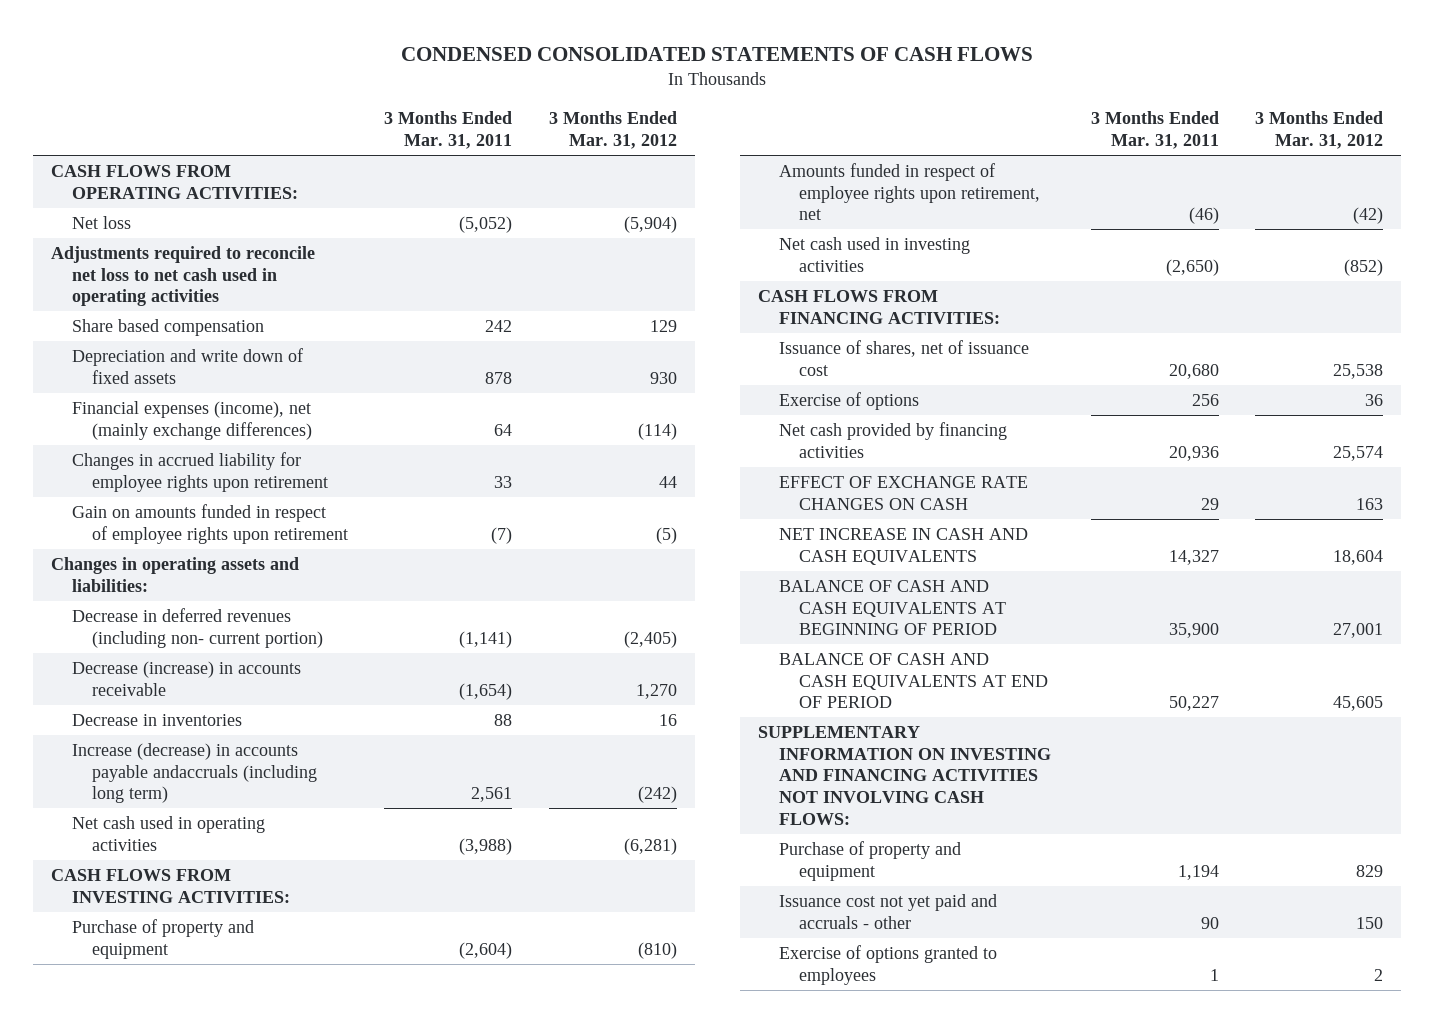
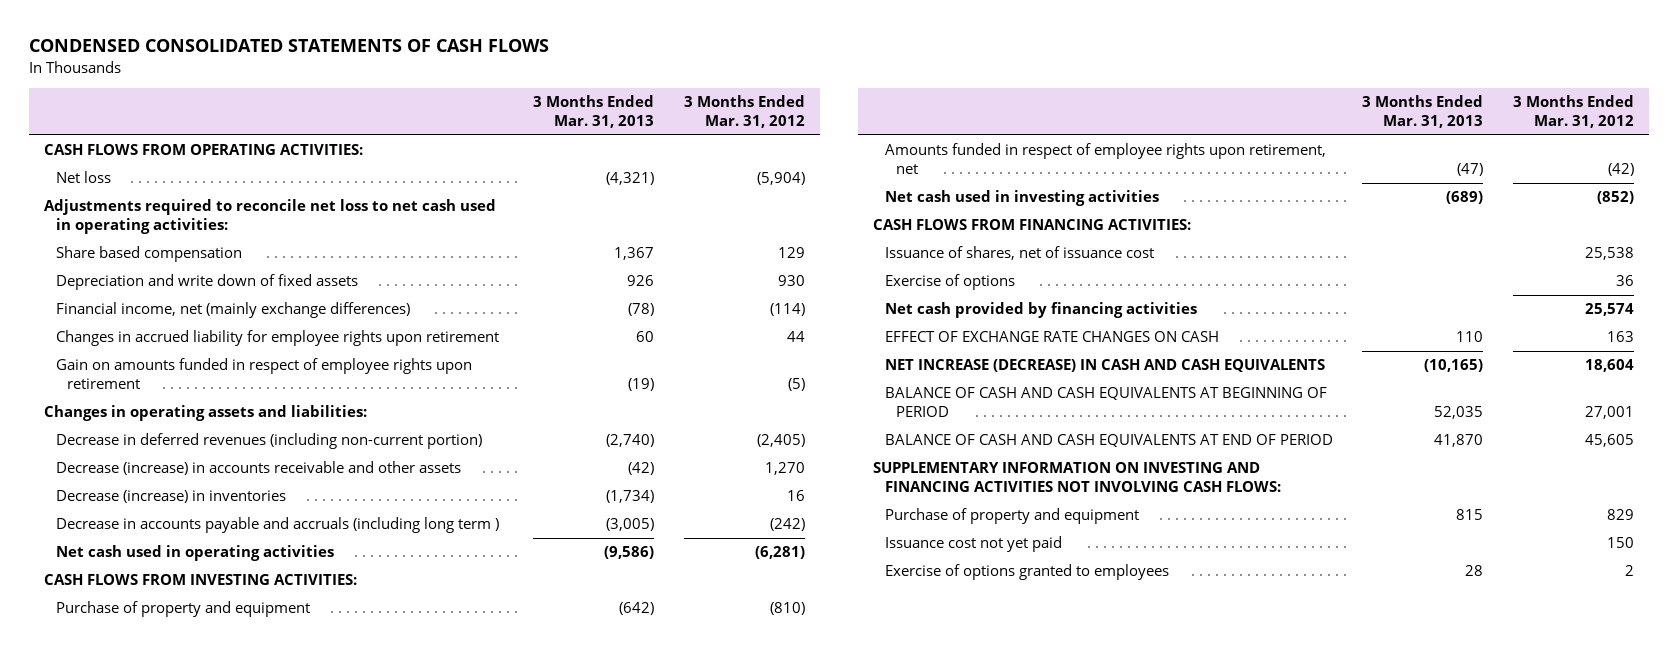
- | 3 Months Ended Mar. 31, 2011 | 3 Months Ended Mar. 31, 2012
+ | 3 Months Ended Mar. 31, 2013 | 3 Months Ended Mar. 31, 2012
- Adjustments required to reconcile net loss to net cash used in operating activities
+ Adjustments required to reconcile net loss to net cash used in operating activities:
- Financial expenses (income), net (mainly exchange differences) | 64 | (114)
+ Financial income, net (mainly exchange differences) | (78) | (114)
- Decrease in deferred revenues (including non- current portion) | (1,141) | (2,405)
- Decrease (increase) in accounts receivable | (1,654) | 1,270
- Decrease in inventories | 88 | 16
- Increase (decrease) in accounts payable andaccruals (including long term) | 2,561 | (242)
+ Decrease in deferred revenues (including non-current portion) | (2,740) | (2,405)
+ Decrease (increase) in accounts receivable and other assets | (42) | 1,270
+ Decrease (increase) in inventories | (1,734) | 16
+ Decrease in accounts payable and accruals (including long term ) | (3,005) | (242)
- NET INCREASE IN CASH AND CASH EQUIVALENTS | 14,327 | 18,604
+ NET INCREASE (DECREASE) IN CASH AND CASH EQUIVALENTS | (10,165) | 18,604
- Issuance cost not yet paid and accruals - other | 90 | 150
+ Issuance cost not yet paid | | 150

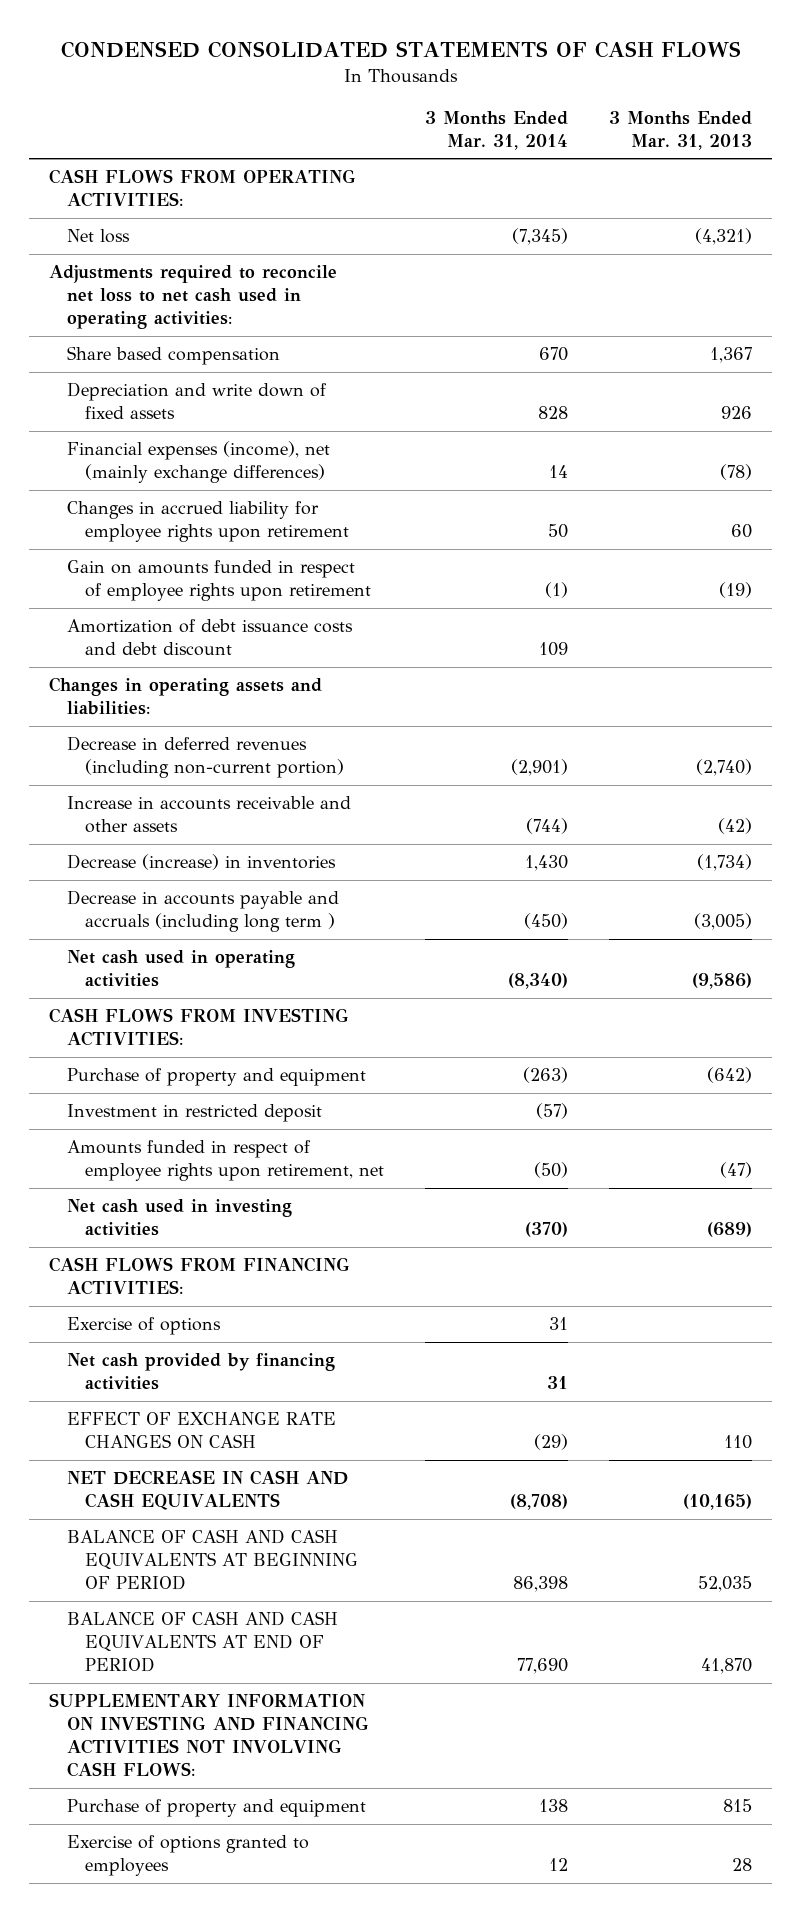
- | 3 Months Ended Mar. 31, 2013 | 3 Months Ended Mar. 31, 2012
+ | 3 Months Ended Mar. 31, 2014 | 3 Months Ended Mar. 31, 2013
- Financial income, net (mainly exchange differences) | (78) | (114)
+ Financial expenses (income), net (mainly exchange differences) | 14 | (78)
+ Amortization of debt issuance costs and debt discount | 109 |
- Decrease (increase) in accounts receivable and other assets | (42) | 1,270
+ Increase in accounts receivable and other assets | (744) | (42)
+ Investment in restricted deposit | (57) |
- Issuance of shares, net of issuance cost | | 25,538
- NET INCREASE (DECREASE) IN CASH AND CASH EQUIVALENTS | (10,165) | 18,604
+ NET DECREASE IN CASH AND CASH EQUIVALENTS | (8,708) | (10,165)
- Issuance cost not yet paid | | 150

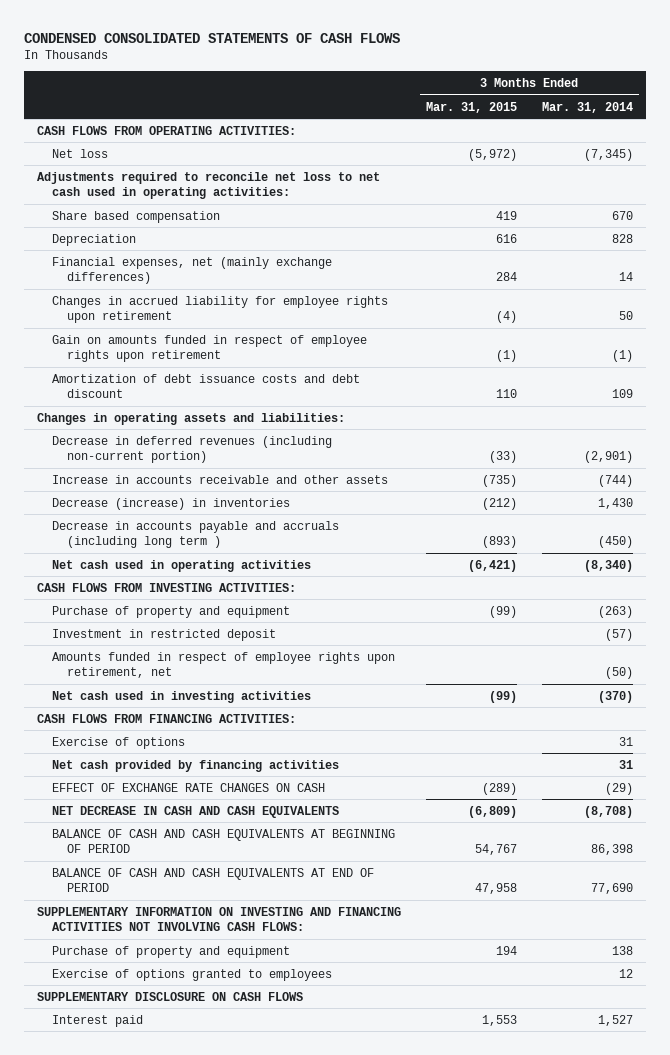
- | 3 Months Ended Mar. 31, 2014 | 3 Months Ended Mar. 31, 2013
+ | 3 Months Ended Mar. 31, 2015 | 3 Months Ended Mar. 31, 2014
- Depreciation and write down of fixed assets | 828 | 926
- Financial expenses (income), net (mainly exchange differences) | 14 | (78)
+ Depreciation | 616 | 828
+ Financial expenses, net (mainly exchange differences) | 284 | 14
+ SUPPLEMENTARY DISCLOSURE ON CASH FLOWS
+ Interest paid | 1,553 | 1,527

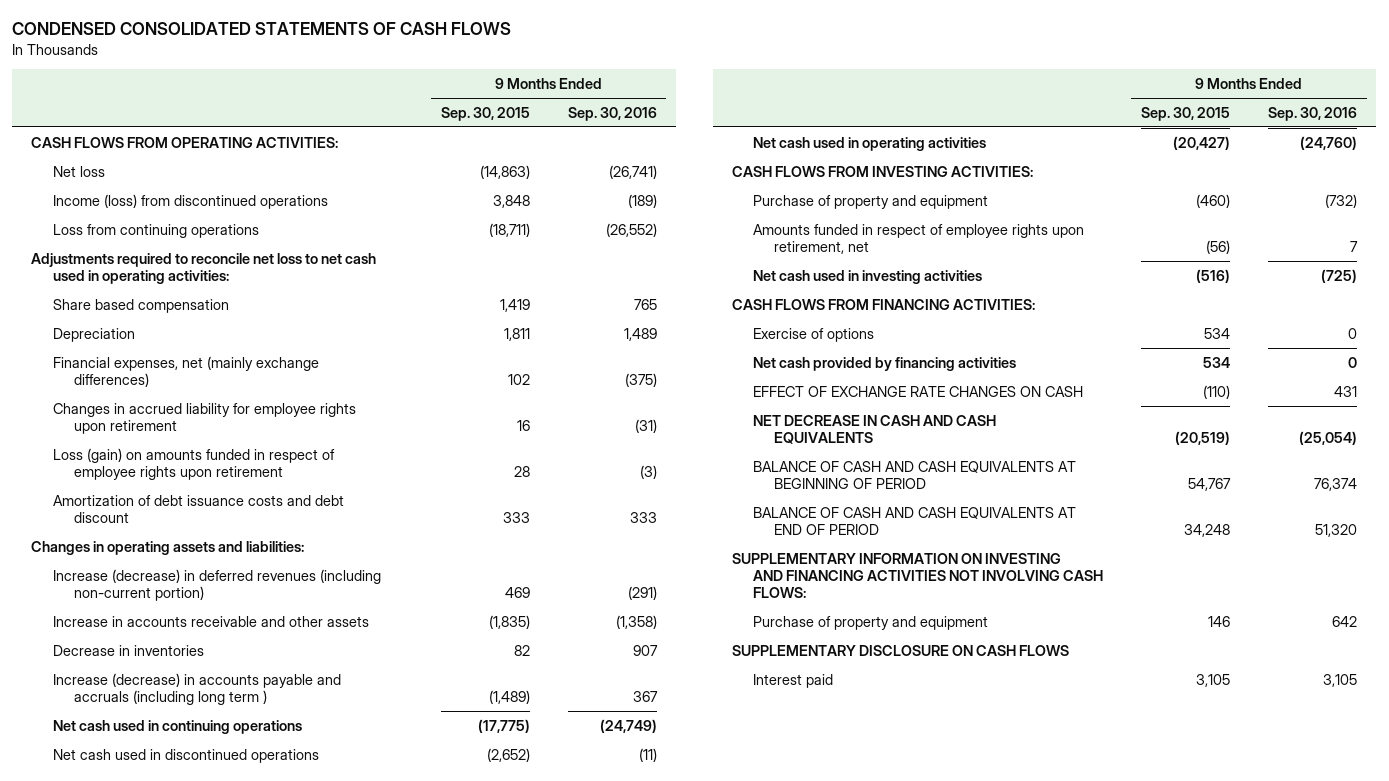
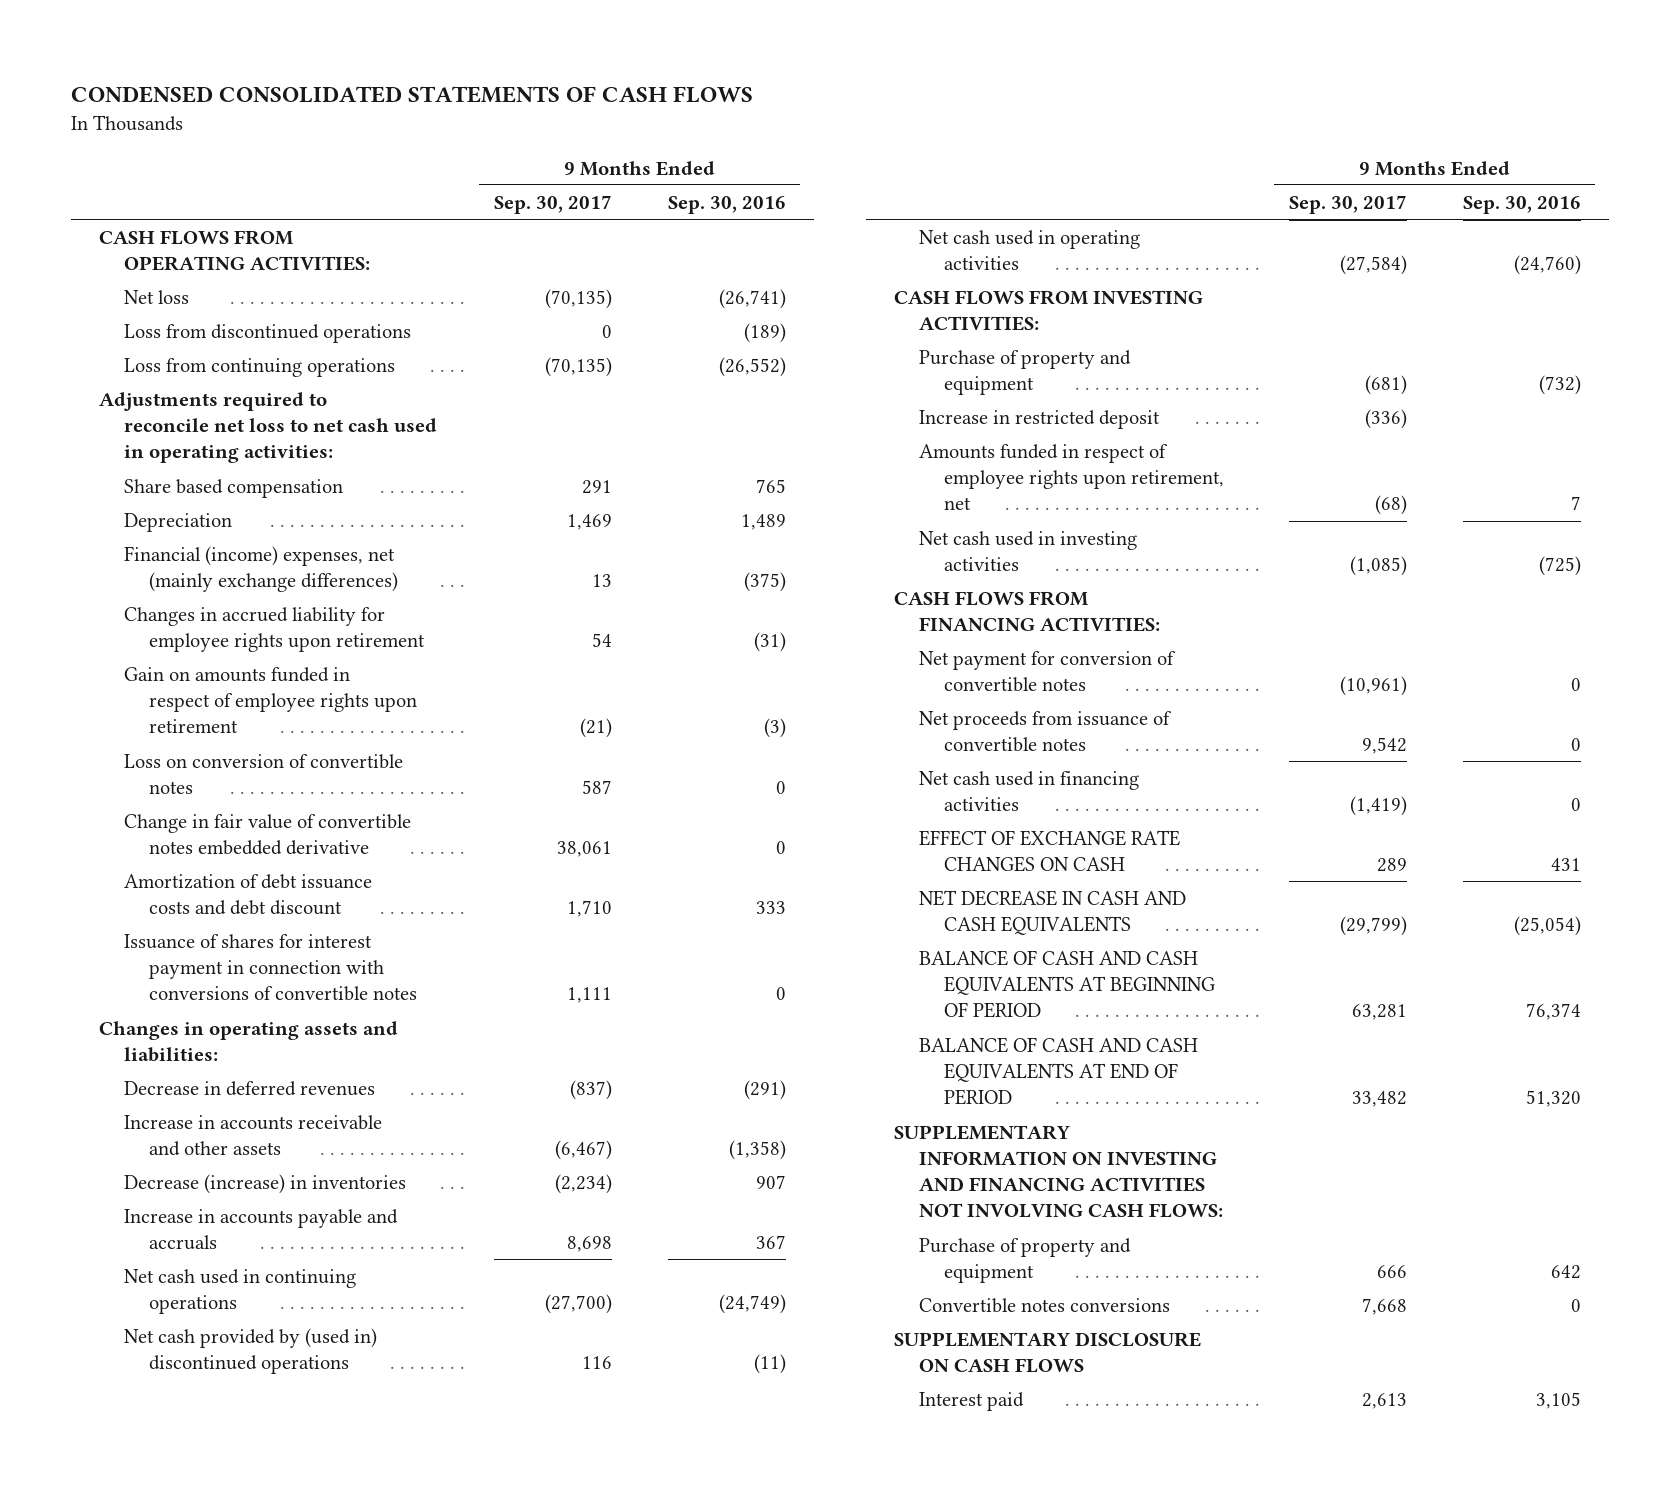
- | 9 Months Ended Sep. 30, 2015 | 9 Months Ended Sep. 30, 2016
+ | 9 Months Ended Sep. 30, 2017 | 9 Months Ended Sep. 30, 2016
- Income (loss) from discontinued operations | 3,848 | (189)
+ Loss from discontinued operations | 0 | (189)
- Financial expenses, net (mainly exchange differences) | 102 | (375)
+ Financial (income) expenses, net (mainly exchange differences) | 13 | (375)
- Loss (gain) on amounts funded in respect of employee rights upon retirement | 28 | (3)
+ Gain on amounts funded in respect of employee rights upon retirement | (21) | (3)
+ Loss on conversion of convertible notes | 587 | 0
+ Change in fair value of convertible notes embedded derivative | 38,061 | 0
+ Issuance of shares for interest payment in connection with conversions of convertible notes | 1,111 | 0
- Increase (decrease) in deferred revenues (including non-current portion) | 469 | (291)
+ Decrease in deferred revenues | (837) | (291)
- Decrease in inventories | 82 | 907
- Increase (decrease) in accounts payable and accruals (including long term ) | (1,489) | 367
+ Decrease (increase) in inventories | (2,234) | 907
+ Increase in accounts payable and accruals | 8,698 | 367
- Net cash used in discontinued operations | (2,652) | (11)
+ Net cash provided by (used in) discontinued operations | 116 | (11)
+ Increase in restricted deposit | (336) |
- Exercise of options | 534 | 0
- Net cash provided by financing activities | 534 | 0
+ Net payment for conversion of convertible notes | (10,961) | 0
+ Net proceeds from issuance of convertible notes | 9,542 | 0
+ Net cash used in financing activities | (1,419) | 0
+ Convertible notes conversions | 7,668 | 0

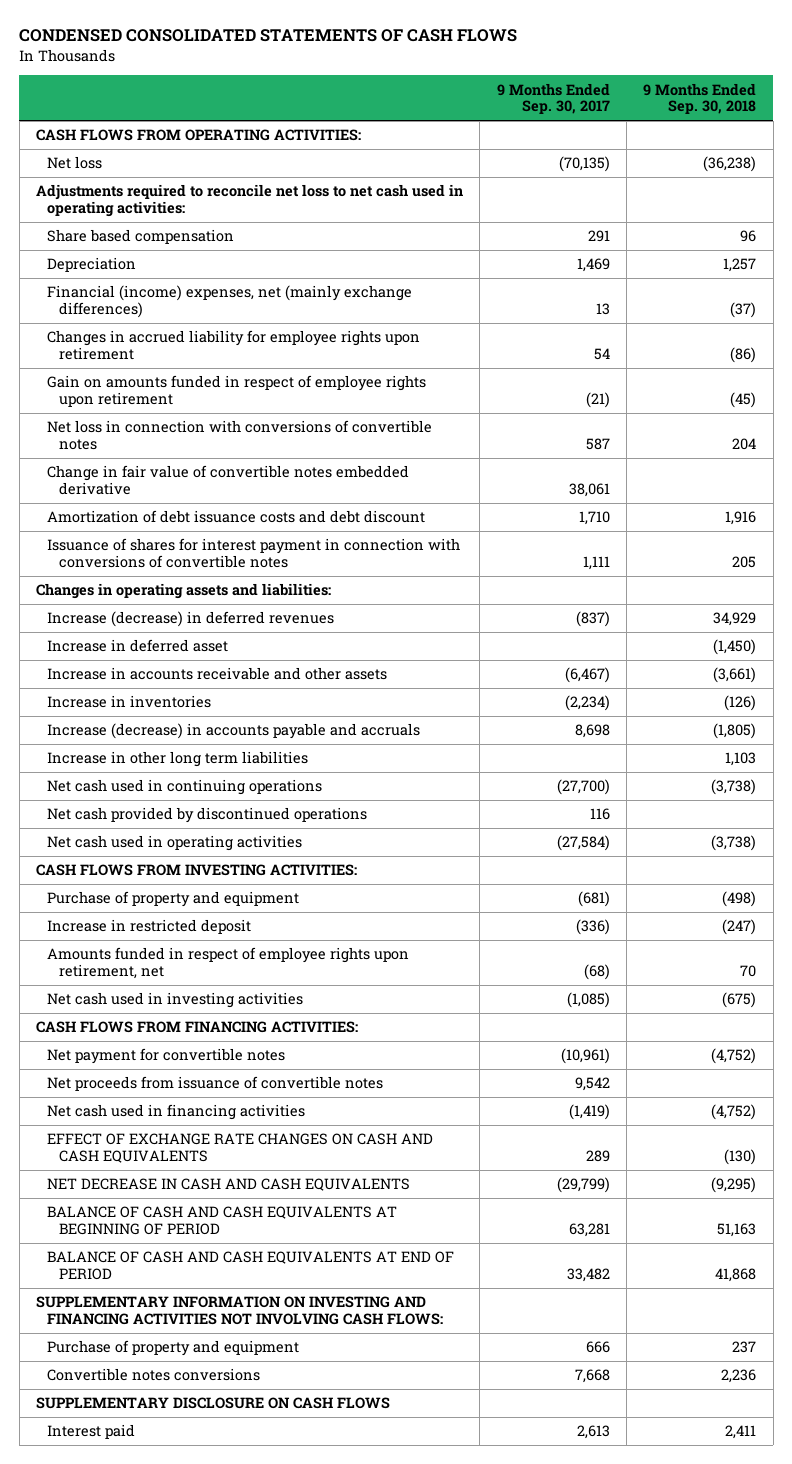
- | 9 Months Ended Sep. 30, 2017 | 9 Months Ended Sep. 30, 2016
+ | 9 Months Ended Sep. 30, 2017 | 9 Months Ended Sep. 30, 2018
- Loss from discontinued operations | 0 | (189)
- Loss from continuing operations | (70,135) | (26,552)
- Loss on conversion of convertible notes | 587 | 0
+ Net loss in connection with conversions of convertible notes | 587 | 204
- Decrease in deferred revenues | (837) | (291)
+ Increase (decrease) in deferred revenues | (837) | 34,929
+ Increase in deferred asset | | (1,450)
- Decrease (increase) in inventories | (2,234) | 907
- Increase in accounts payable and accruals | 8,698 | 367
+ Increase in inventories | (2,234) | (126)
+ Increase (decrease) in accounts payable and accruals | 8,698 | (1,805)
+ Increase in other long term liabilities | | 1,103
- Net cash provided by (used in) discontinued operations | 116 | (11)
+ Net cash provided by discontinued operations | 116 |
- Net payment for conversion of convertible notes | (10,961) | 0
+ Net payment for convertible notes | (10,961) | (4,752)
- EFFECT OF EXCHANGE RATE CHANGES ON CASH | 289 | 431
+ EFFECT OF EXCHANGE RATE CHANGES ON CASH AND CASH EQUIVALENTS | 289 | (130)

